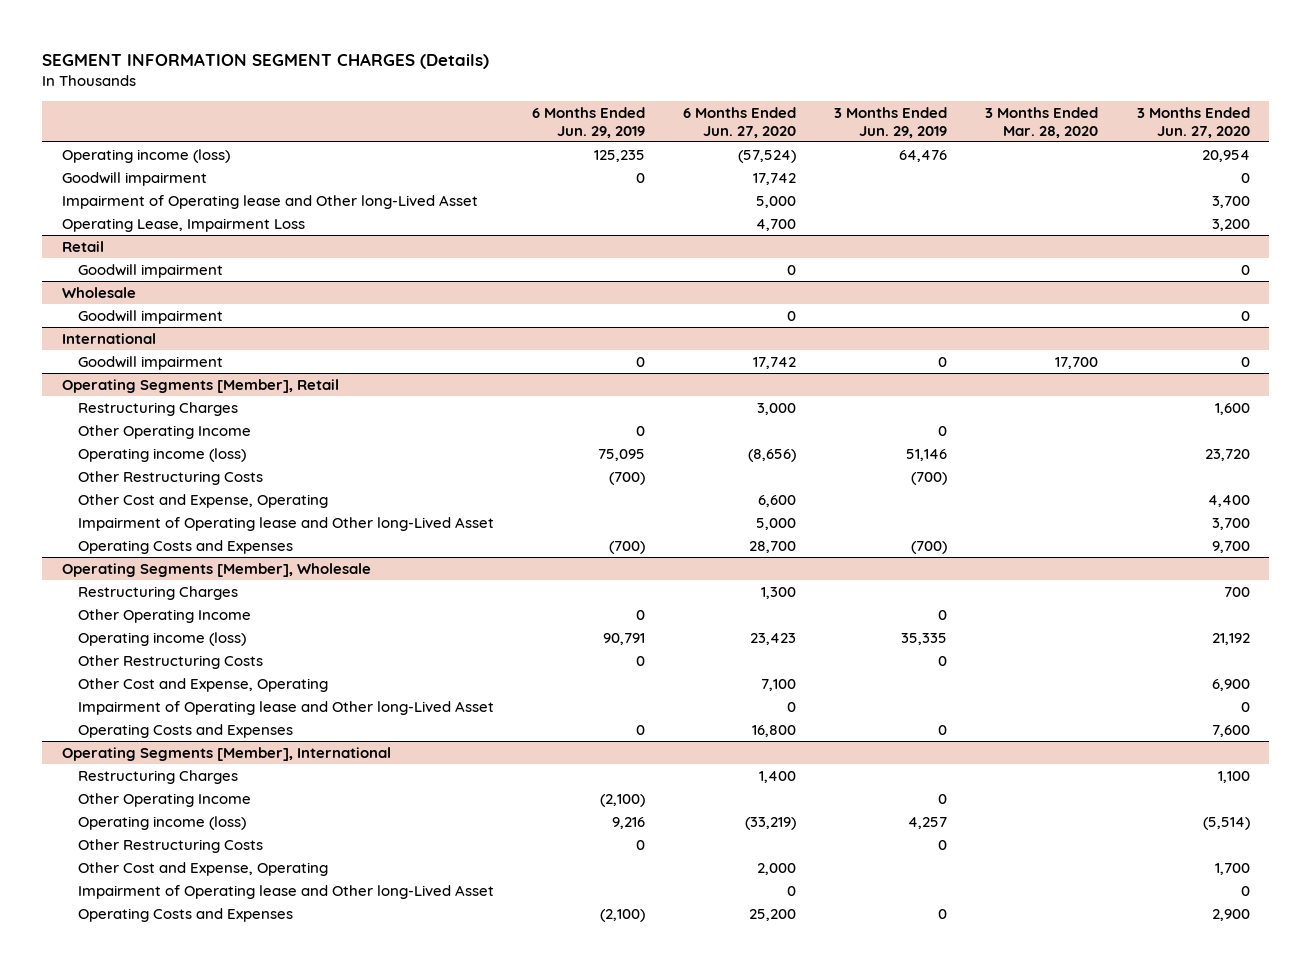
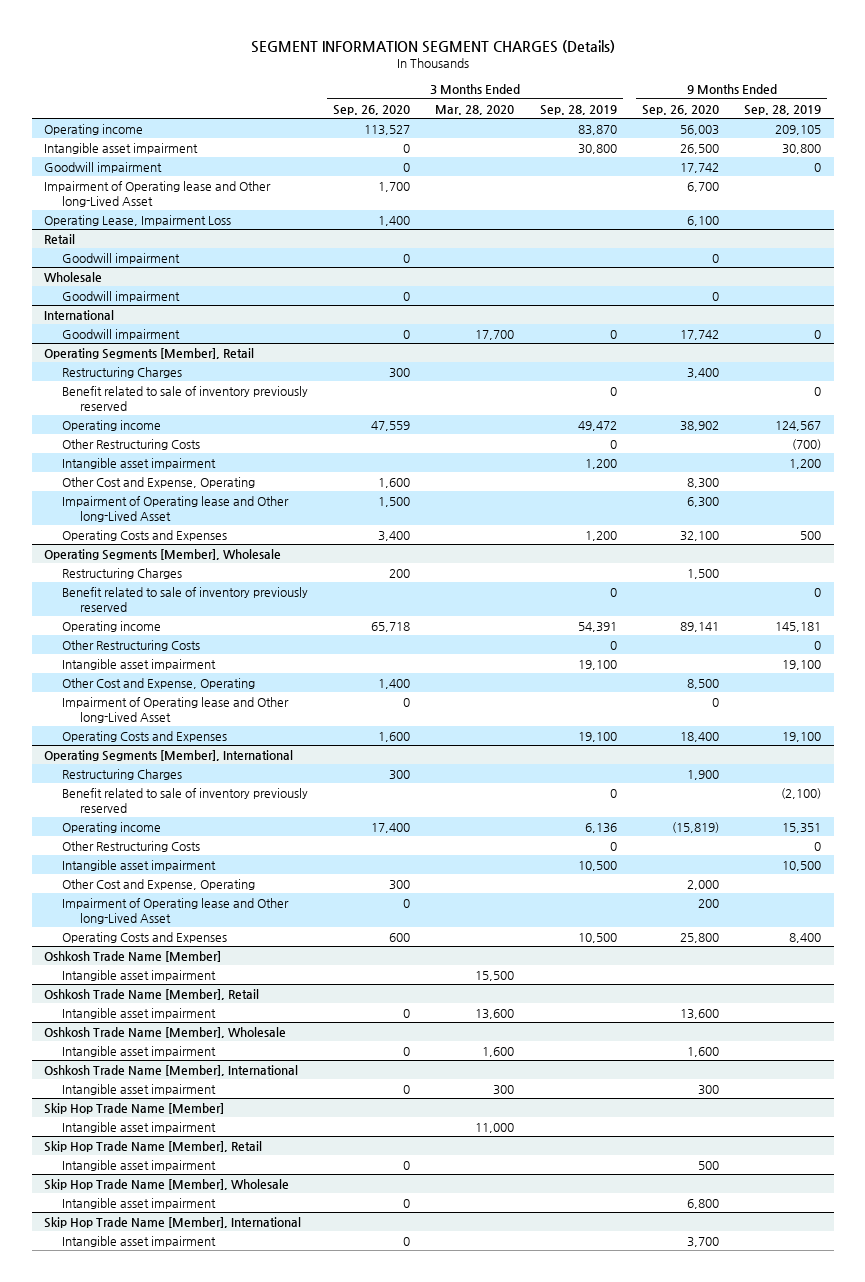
- | 6 Months Ended Jun. 29, 2019 | 6 Months Ended Jun. 27, 2020 | 3 Months Ended Jun. 29, 2019 | 3 Months Ended Mar. 28, 2020 | 3 Months Ended Jun. 27, 2020
+ | 3 Months Ended Sep. 26, 2020 | 3 Months Ended Mar. 28, 2020 | 3 Months Ended Sep. 28, 2019 | 9 Months Ended Sep. 26, 2020 | 9 Months Ended Sep. 28, 2019
- Operating income (loss) | 125,235 | (57,524) | 64,476 | | 20,954
+ Operating income | 113,527 | | 83,870 | 56,003 | 209,105
+ Intangible asset impairment | 0 | | 30,800 | 26,500 | 30,800
@ Operating Segments [Member], Retail
- Other Operating Income | 0 | | 0 | |
- Operating income (loss) | 75,095 | (8,656) | 51,146 | | 23,720
+ Benefit related to sale of inventory previously reserved | | | 0 | | 0
+ Operating income | 47,559 | | 49,472 | 38,902 | 124,567
+ Intangible asset impairment | | | 1,200 | | 1,200
@ Operating Segments [Member], Wholesale
- Other Operating Income | 0 | | 0 | |
- Operating income (loss) | 90,791 | 23,423 | 35,335 | | 21,192
+ Benefit related to sale of inventory previously reserved | | | 0 | | 0
+ Operating income | 65,718 | | 54,391 | 89,141 | 145,181
+ Intangible asset impairment | | | 19,100 | | 19,100
@ Operating Segments [Member], International
- Other Operating Income | (2,100) | | 0 | |
- Operating income (loss) | 9,216 | (33,219) | 4,257 | | (5,514)
+ Benefit related to sale of inventory previously reserved | | | 0 | | (2,100)
+ Operating income | 17,400 | | 6,136 | (15,819) | 15,351
+ Intangible asset impairment | | | 10,500 | | 10,500
+ Oshkosh Trade Name [Member]
+ Intangible asset impairment | | 15,500 | | |
+ Oshkosh Trade Name [Member], Retail
+ Intangible asset impairment | 0 | 13,600 | | 13,600 |
+ Oshkosh Trade Name [Member], Wholesale
+ Intangible asset impairment | 0 | 1,600 | | 1,600 |
+ Oshkosh Trade Name [Member], International
+ Intangible asset impairment | 0 | 300 | | 300 |
+ Skip Hop Trade Name [Member]
+ Intangible asset impairment | | 11,000 | | |
+ Skip Hop Trade Name [Member], Retail
+ Intangible asset impairment | 0 | | | 500 |
+ Skip Hop Trade Name [Member], Wholesale
+ Intangible asset impairment | 0 | | | 6,800 |
+ Skip Hop Trade Name [Member], International
+ Intangible asset impairment | 0 | | | 3,700 |

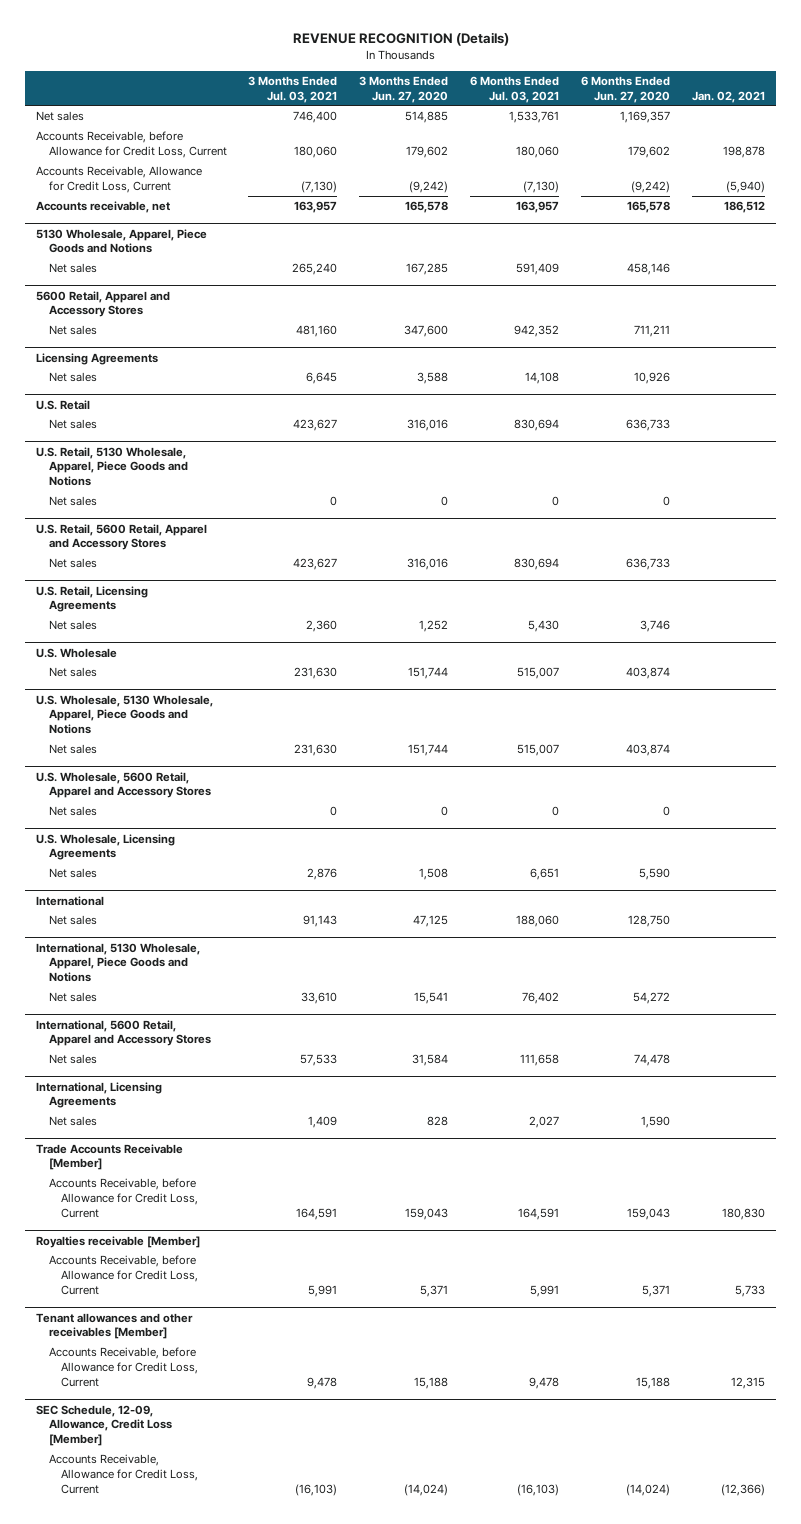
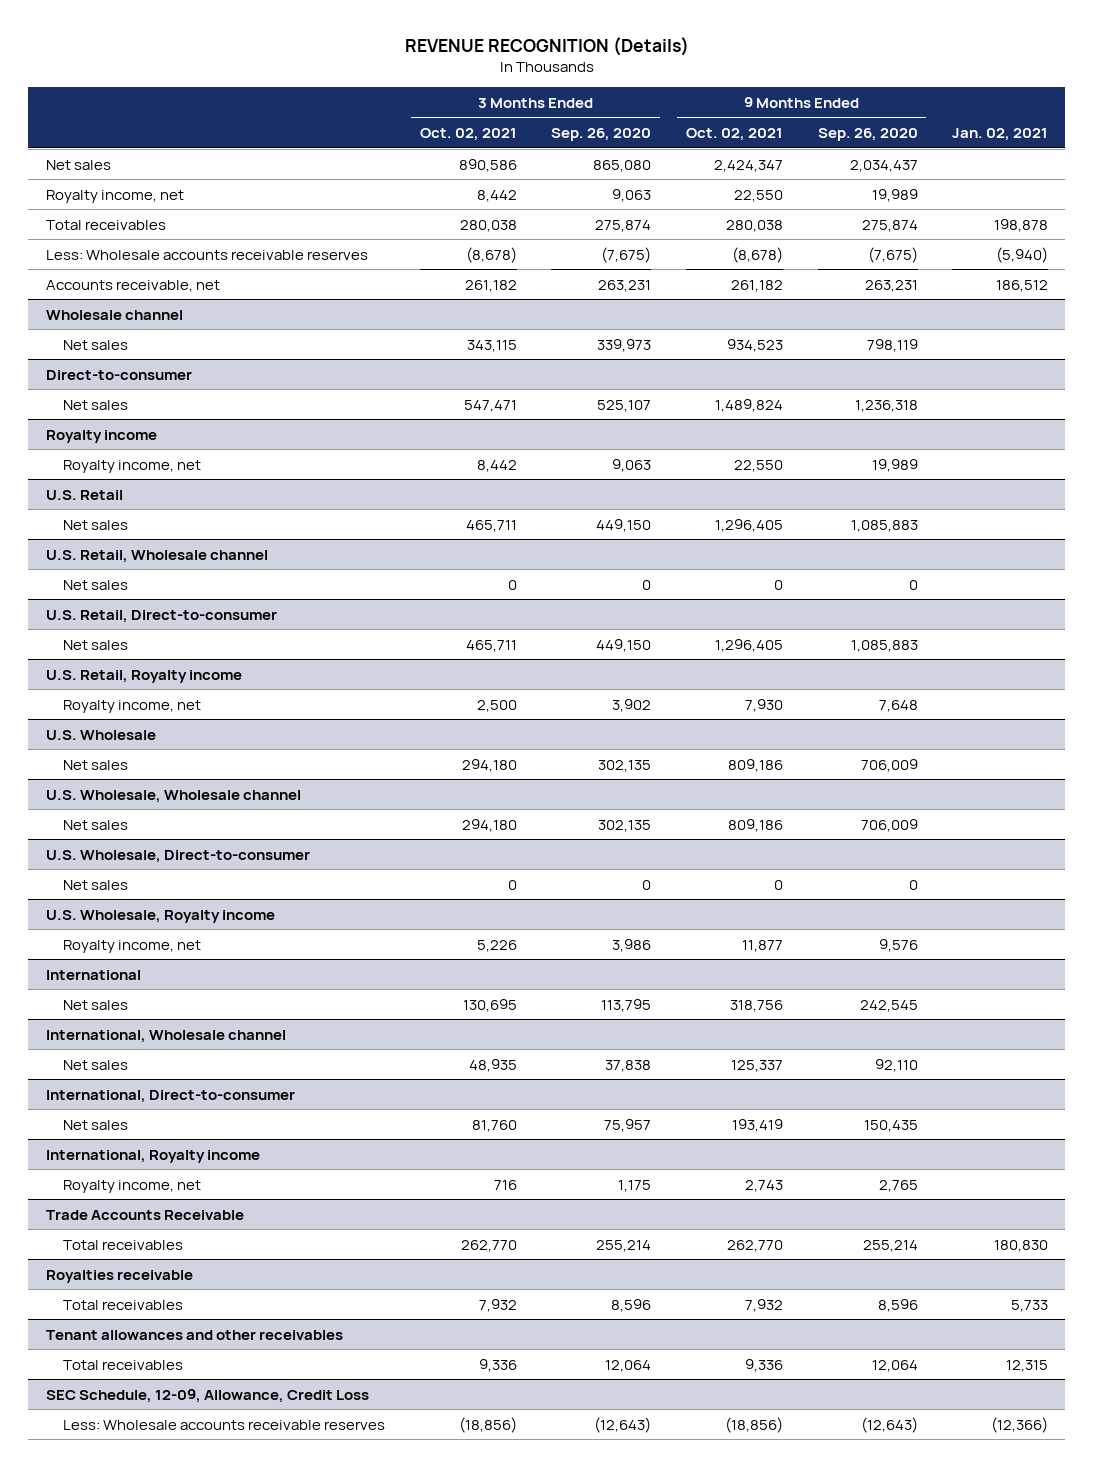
- | 3 Months Ended Jul. 03, 2021 | 3 Months Ended Jun. 27, 2020 | 6 Months Ended Jul. 03, 2021 | 6 Months Ended Jun. 27, 2020 | Jan. 02, 2021
+ | 3 Months Ended Oct. 02, 2021 | 3 Months Ended Sep. 26, 2020 | 9 Months Ended Oct. 02, 2021 | 9 Months Ended Sep. 26, 2020 | Jan. 02, 2021
- Accounts Receivable, before Allowance for Credit Loss, Current | 180,060 | 179,602 | 180,060 | 179,602 | 198,878
- Accounts Receivable, Allowance for Credit Loss, Current | (7,130) | (9,242) | (7,130) | (9,242) | (5,940)
+ Royalty income, net | 8,442 | 9,063 | 22,550 | 19,989 |
+ Total receivables | 280,038 | 275,874 | 280,038 | 275,874 | 198,878
+ Less: Wholesale accounts receivable reserves | (8,678) | (7,675) | (8,678) | (7,675) | (5,940)
- 5130 Wholesale, Apparel, Piece Goods and Notions
+ Wholesale channel
- 5600 Retail, Apparel and Accessory Stores
+ Direct-to-consumer
- Licensing Agreements
- Net sales | 6,645 | 3,588 | 14,108 | 10,926 |
+ Royalty income
+ Royalty income, net | 8,442 | 9,063 | 22,550 | 19,989 |
- U.S. Retail, 5130 Wholesale, Apparel, Piece Goods and Notions
- Net sales | 0 | 0 | 0 | 0 |
- U.S. Retail, 5600 Retail, Apparel and Accessory Stores
- Net sales | 423,627 | 316,016 | 830,694 | 636,733 |
- U.S. Retail, Licensing Agreements
- Net sales | 2,360 | 1,252 | 5,430 | 3,746 |
+ U.S. Retail, Wholesale channel
+ Net sales | 0 | 0 | 0 | 0 |
+ U.S. Retail, Direct-to-consumer
+ Net sales | 465,711 | 449,150 | 1,296,405 | 1,085,883 |
+ U.S. Retail, Royalty income
+ Royalty income, net | 2,500 | 3,902 | 7,930 | 7,648 |
- U.S. Wholesale, 5130 Wholesale, Apparel, Piece Goods and Notions
- Net sales | 231,630 | 151,744 | 515,007 | 403,874 |
- U.S. Wholesale, 5600 Retail, Apparel and Accessory Stores
- Net sales | 0 | 0 | 0 | 0 |
- U.S. Wholesale, Licensing Agreements
+ U.S. Wholesale, Wholesale channel
+ U.S. Wholesale, Direct-to-consumer
+ Net sales | 0 | 0 | 0 | 0 |
+ U.S. Wholesale, Royalty income
+ Royalty income, net | 5,226 | 3,986 | 11,877 | 9,576 |
- International, 5130 Wholesale, Apparel, Piece Goods and Notions
- Net sales | 33,610 | 15,541 | 76,402 | 54,272 |
- International, 5600 Retail, Apparel and Accessory Stores
- Net sales | 57,533 | 31,584 | 111,658 | 74,478 |
- International, Licensing Agreements
- Net sales | 1,409 | 828 | 2,027 | 1,590 |
- Trade Accounts Receivable [Member]
- Accounts Receivable, before Allowance for Credit Loss, Current | 164,591 | 159,043 | 164,591 | 159,043 | 180,830
- Royalties receivable [Member]
- Accounts Receivable, before Allowance for Credit Loss, Current | 5,991 | 5,371 | 5,991 | 5,371 | 5,733
- Tenant allowances and other receivables [Member]
- Accounts Receivable, before Allowance for Credit Loss, Current | 9,478 | 15,188 | 9,478 | 15,188 | 12,315
- SEC Schedule, 12-09, Allowance, Credit Loss [Member]
- Accounts Receivable, Allowance for Credit Loss, Current | (16,103) | (14,024) | (16,103) | (14,024) | (12,366)
+ International, Wholesale channel
+ Net sales | 48,935 | 37,838 | 125,337 | 92,110 |
+ International, Direct-to-consumer
+ Net sales | 81,760 | 75,957 | 193,419 | 150,435 |
+ International, Royalty income
+ Royalty income, net | 716 | 1,175 | 2,743 | 2,765 |
+ Trade Accounts Receivable
+ Total receivables | 262,770 | 255,214 | 262,770 | 255,214 | 180,830
+ Royalties receivable
+ Total receivables | 7,932 | 8,596 | 7,932 | 8,596 | 5,733
+ Tenant allowances and other receivables
+ Total receivables | 9,336 | 12,064 | 9,336 | 12,064 | 12,315
+ SEC Schedule, 12-09, Allowance, Credit Loss
+ Less: Wholesale accounts receivable reserves | (18,856) | (12,643) | (18,856) | (12,643) | (12,366)

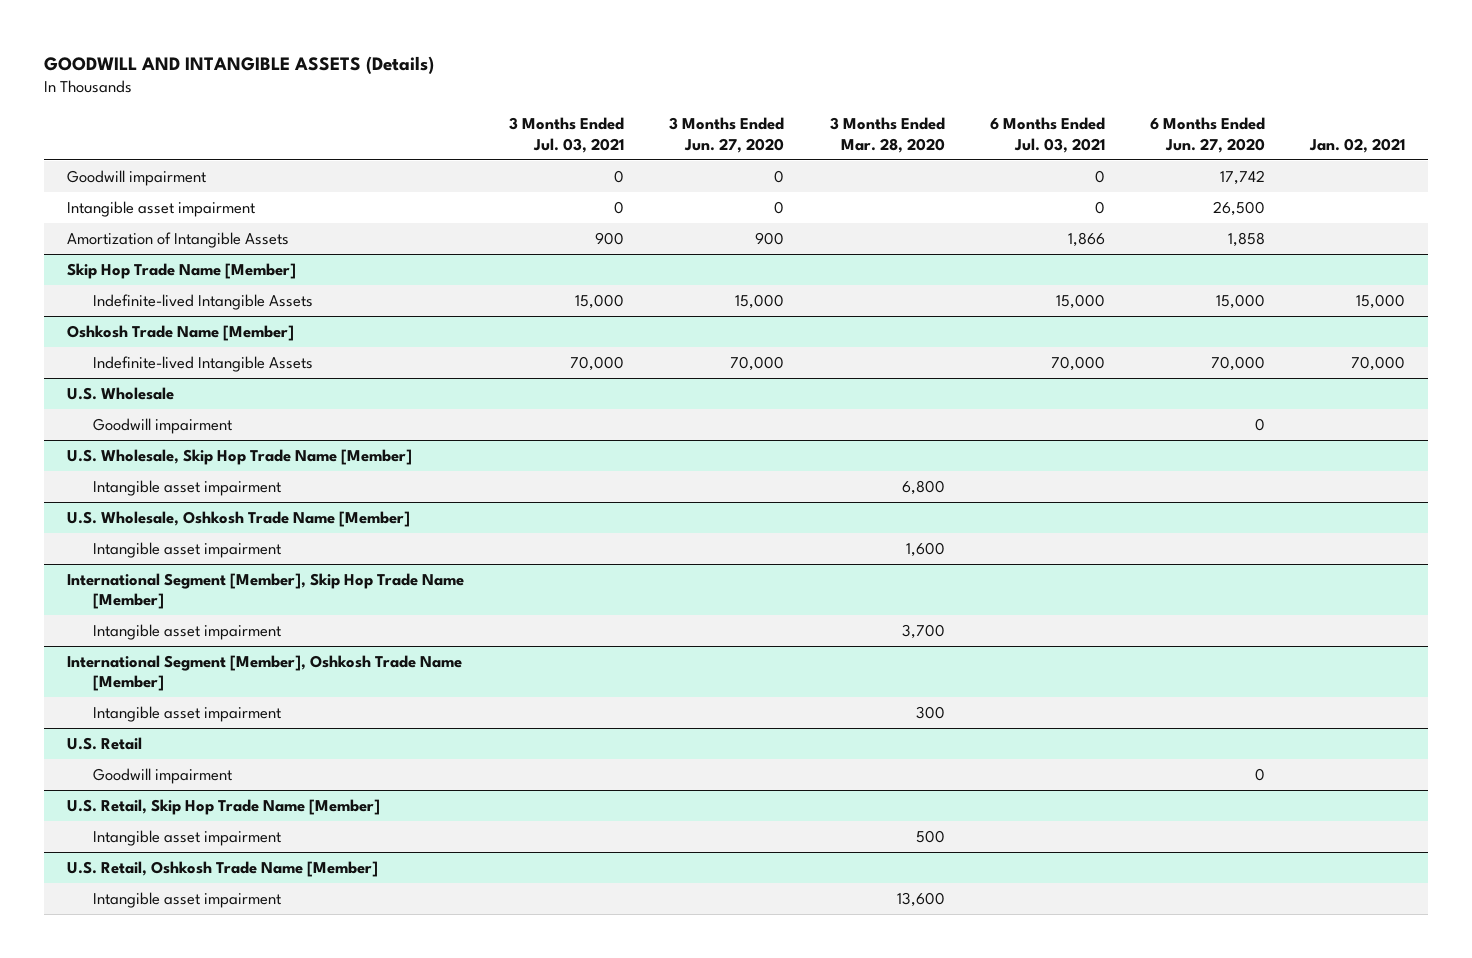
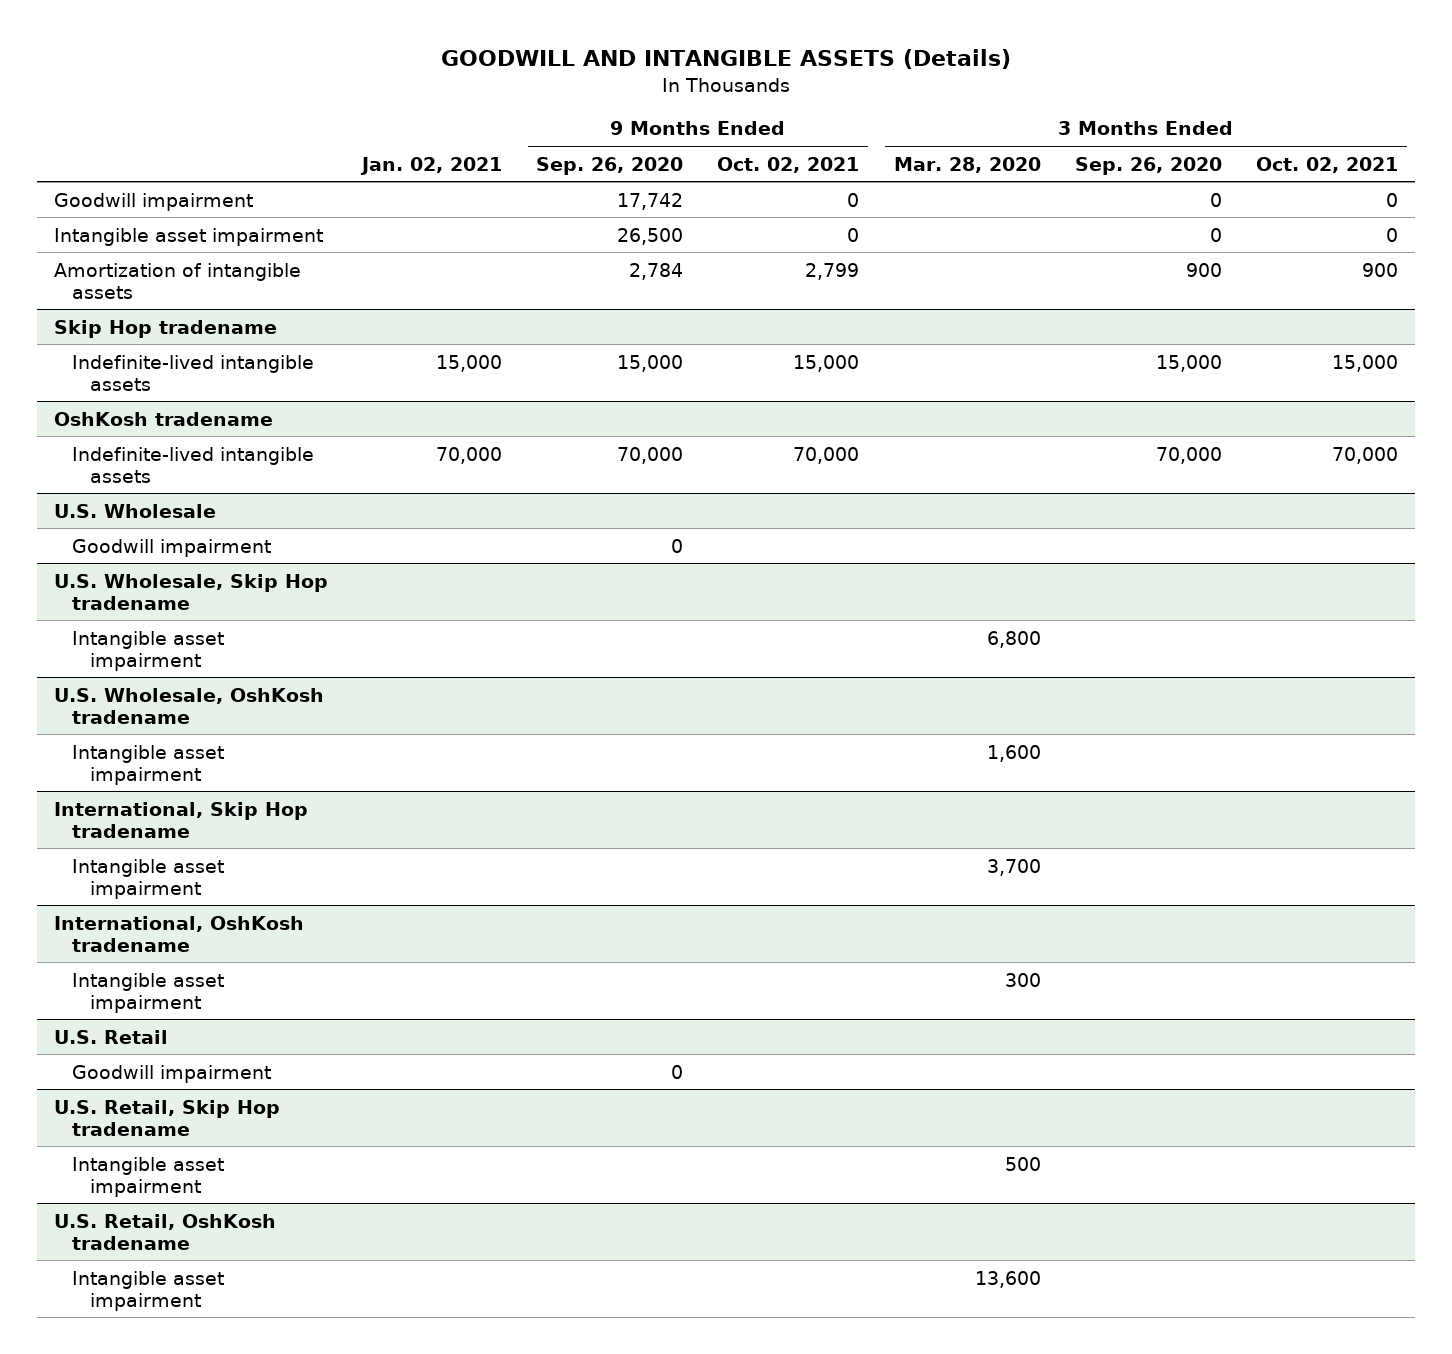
- | 3 Months Ended Jul. 03, 2021 | 3 Months Ended Jun. 27, 2020 | 3 Months Ended Mar. 28, 2020 | 6 Months Ended Jul. 03, 2021 | 6 Months Ended Jun. 27, 2020 | Jan. 02, 2021
+ | Jan. 02, 2021 | 9 Months Ended Sep. 26, 2020 | 9 Months Ended Oct. 02, 2021 | 3 Months Ended Mar. 28, 2020 | 3 Months Ended Sep. 26, 2020 | 3 Months Ended Oct. 02, 2021
- Amortization of Intangible Assets | 900 | 900 | | 1,866 | 1,858 |
- Skip Hop Trade Name [Member]
- Indefinite-lived Intangible Assets | 15,000 | 15,000 | | 15,000 | 15,000 | 15,000
- Oshkosh Trade Name [Member]
- Indefinite-lived Intangible Assets | 70,000 | 70,000 | | 70,000 | 70,000 | 70,000
+ Amortization of intangible assets | | 2,784 | 2,799 | | 900 | 900
+ Skip Hop tradename
+ Indefinite-lived intangible assets | 15,000 | 15,000 | 15,000 | | 15,000 | 15,000
+ OshKosh tradename
+ Indefinite-lived intangible assets | 70,000 | 70,000 | 70,000 | | 70,000 | 70,000
- U.S. Wholesale, Skip Hop Trade Name [Member]
+ U.S. Wholesale, Skip Hop tradename
- U.S. Wholesale, Oshkosh Trade Name [Member]
+ U.S. Wholesale, OshKosh tradename
- International Segment [Member], Skip Hop Trade Name [Member]
+ International, Skip Hop tradename
- International Segment [Member], Oshkosh Trade Name [Member]
+ International, OshKosh tradename
- U.S. Retail, Skip Hop Trade Name [Member]
+ U.S. Retail, Skip Hop tradename
- U.S. Retail, Oshkosh Trade Name [Member]
+ U.S. Retail, OshKosh tradename

